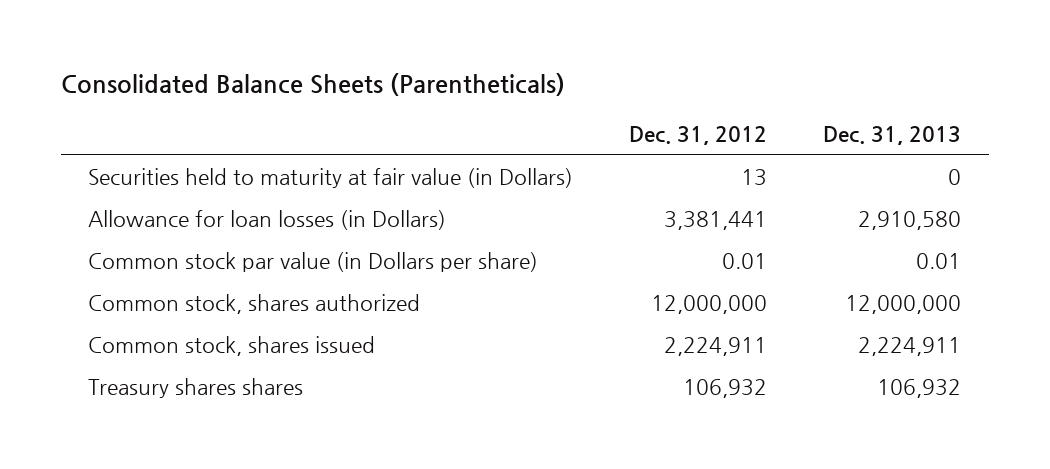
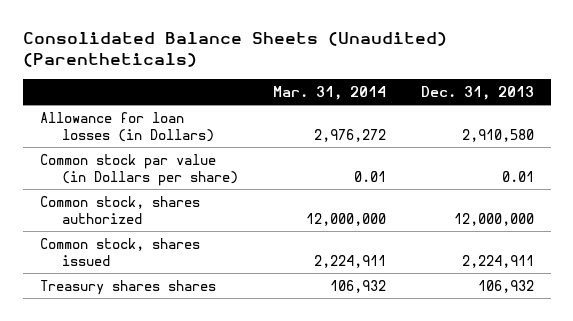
- Consolidated Balance Sheets (Parentheticals)
+ Consolidated Balance Sheets (Unaudited) (Parentheticals)
- | Dec. 31, 2012 | Dec. 31, 2013
+ | Mar. 31, 2014 | Dec. 31, 2013
- Securities held to maturity at fair value (in Dollars) | 13 | 0

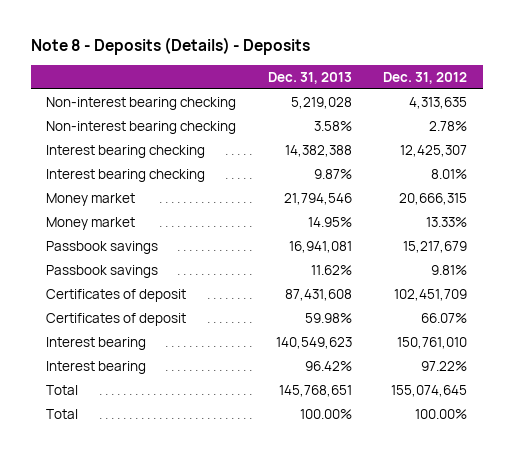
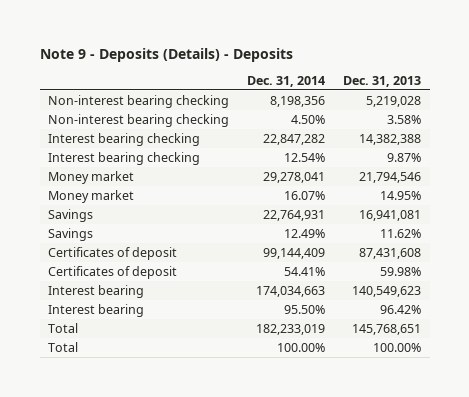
- Note 8 - Deposits (Details) - Deposits
+ Note 9 - Deposits (Details) - Deposits
- | Dec. 31, 2013 | Dec. 31, 2012
+ | Dec. 31, 2014 | Dec. 31, 2013
- Passbook savings | 16,941,081 | 15,217,679
- Passbook savings | 11.62% | 9.81%
+ Savings | 22,764,931 | 16,941,081
+ Savings | 12.49% | 11.62%

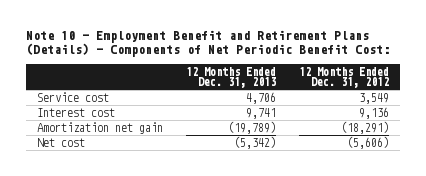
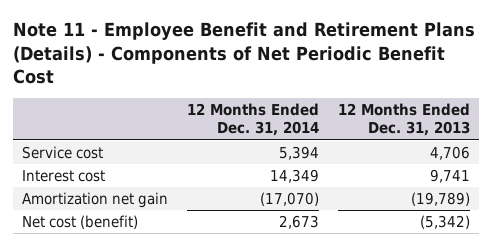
- Note 10 - Employment Benefit and Retirement Plans (Details) - Components of Net Periodic Benefit Cost:
+ Note 11 - Employee Benefit and Retirement Plans (Details) - Components of Net Periodic Benefit Cost
- | 12 Months Ended Dec. 31, 2013 | 12 Months Ended Dec. 31, 2012
+ | 12 Months Ended Dec. 31, 2014 | 12 Months Ended Dec. 31, 2013
- Net cost | (5,342) | (5,606)
+ Net cost (benefit) | 2,673 | (5,342)

